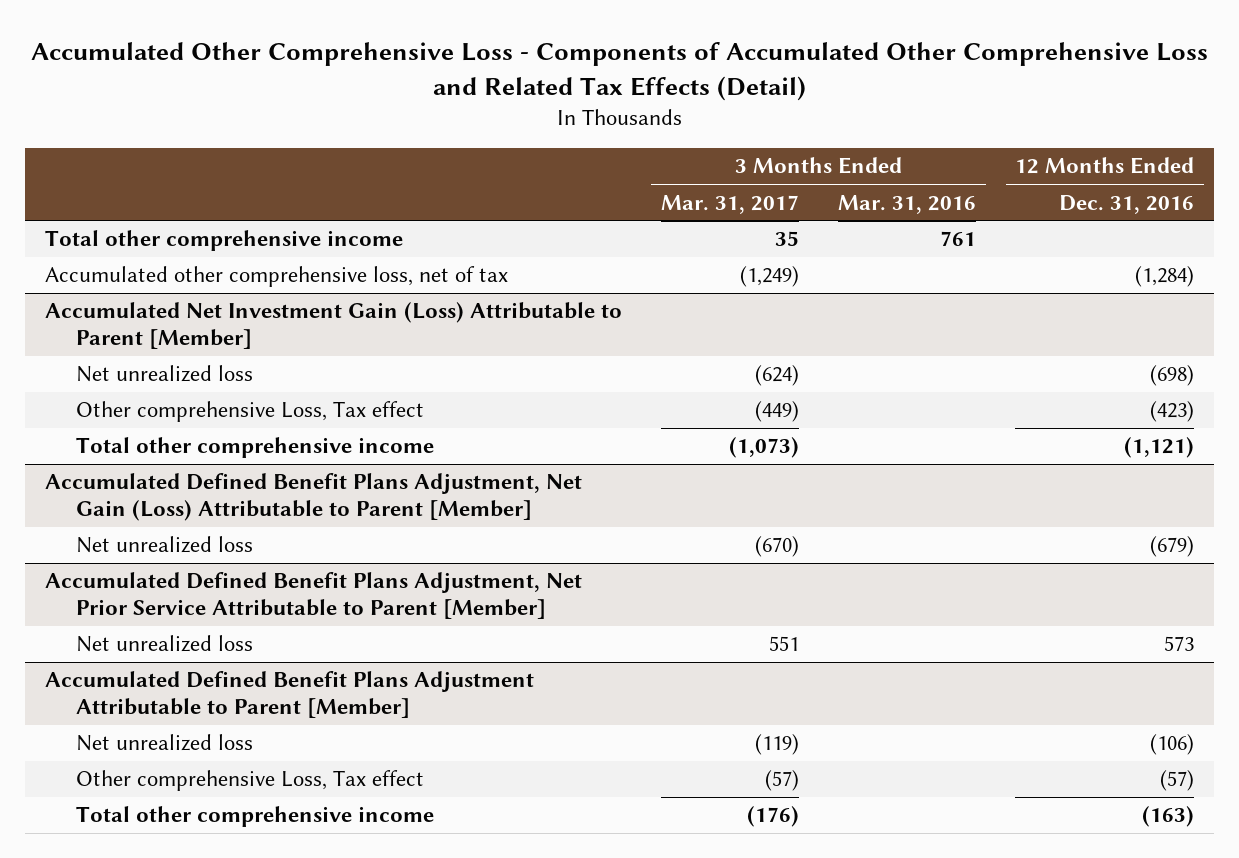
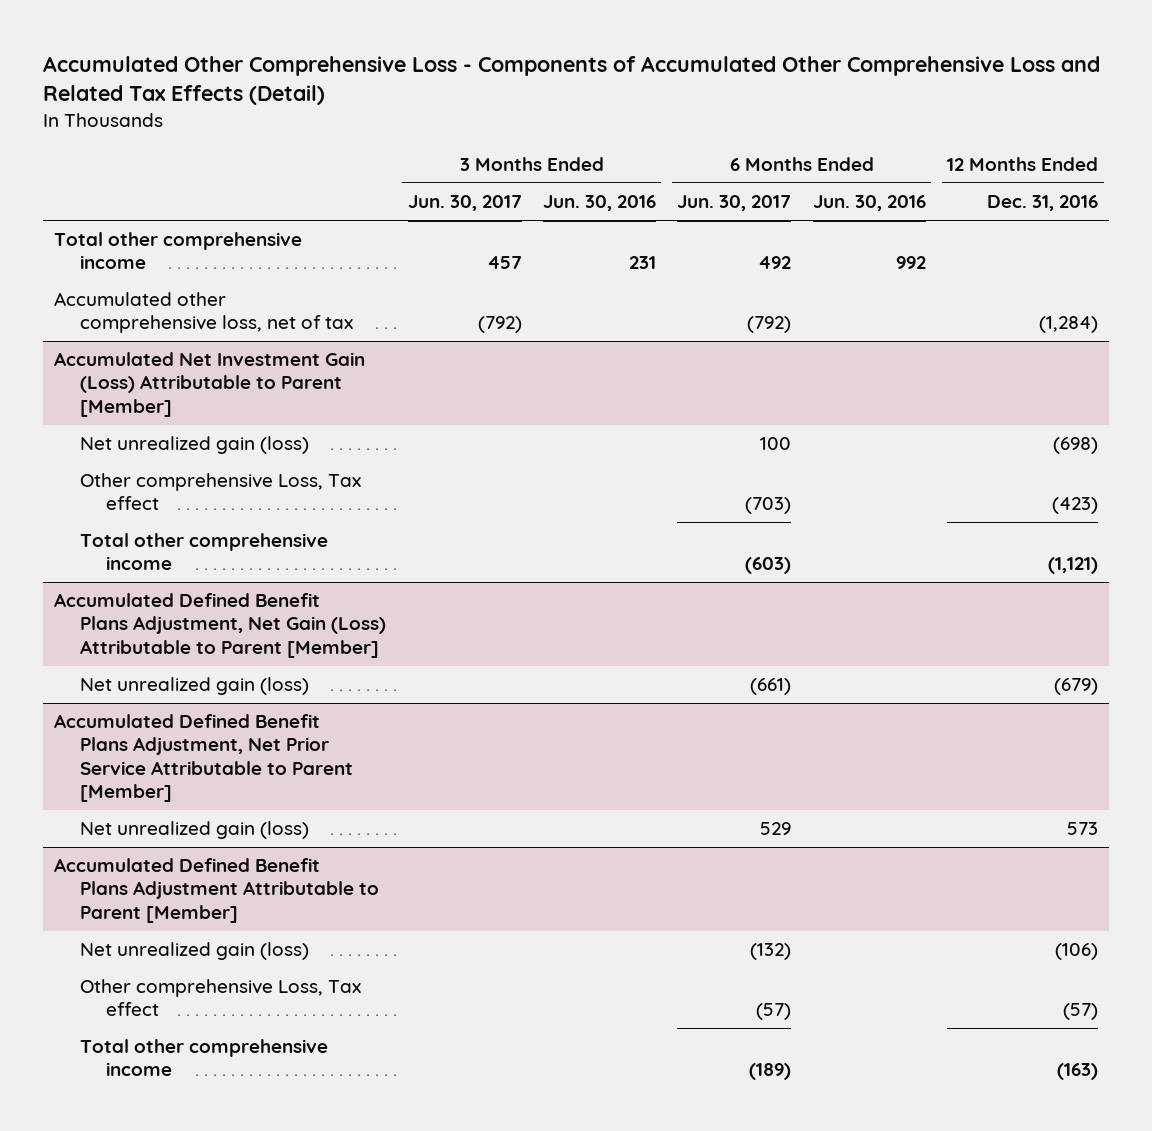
- | 3 Months Ended Mar. 31, 2017 | 3 Months Ended Mar. 31, 2016 | 12 Months Ended Dec. 31, 2016
+ | 3 Months Ended Jun. 30, 2017 | 3 Months Ended Jun. 30, 2016 | 6 Months Ended Jun. 30, 2017 | 6 Months Ended Jun. 30, 2016 | 12 Months Ended Dec. 31, 2016
@ Accumulated Net Investment Gain (Loss) Attributable to Parent [Member]
- Net unrealized loss | (624) | | (698)
+ Net unrealized gain (loss) | | | 100 | | (698)
@ Accumulated Defined Benefit Plans Adjustment, Net Gain (Loss) Attributable to Parent [Member]
- Net unrealized loss | (670) | | (679)
+ Net unrealized gain (loss) | | | (661) | | (679)
@ Accumulated Defined Benefit Plans Adjustment, Net Prior Service Attributable to Parent [Member]
- Net unrealized loss | 551 | | 573
+ Net unrealized gain (loss) | | | 529 | | 573
@ Accumulated Defined Benefit Plans Adjustment Attributable to Parent [Member]
- Net unrealized loss | (119) | | (106)
+ Net unrealized gain (loss) | | | (132) | | (106)

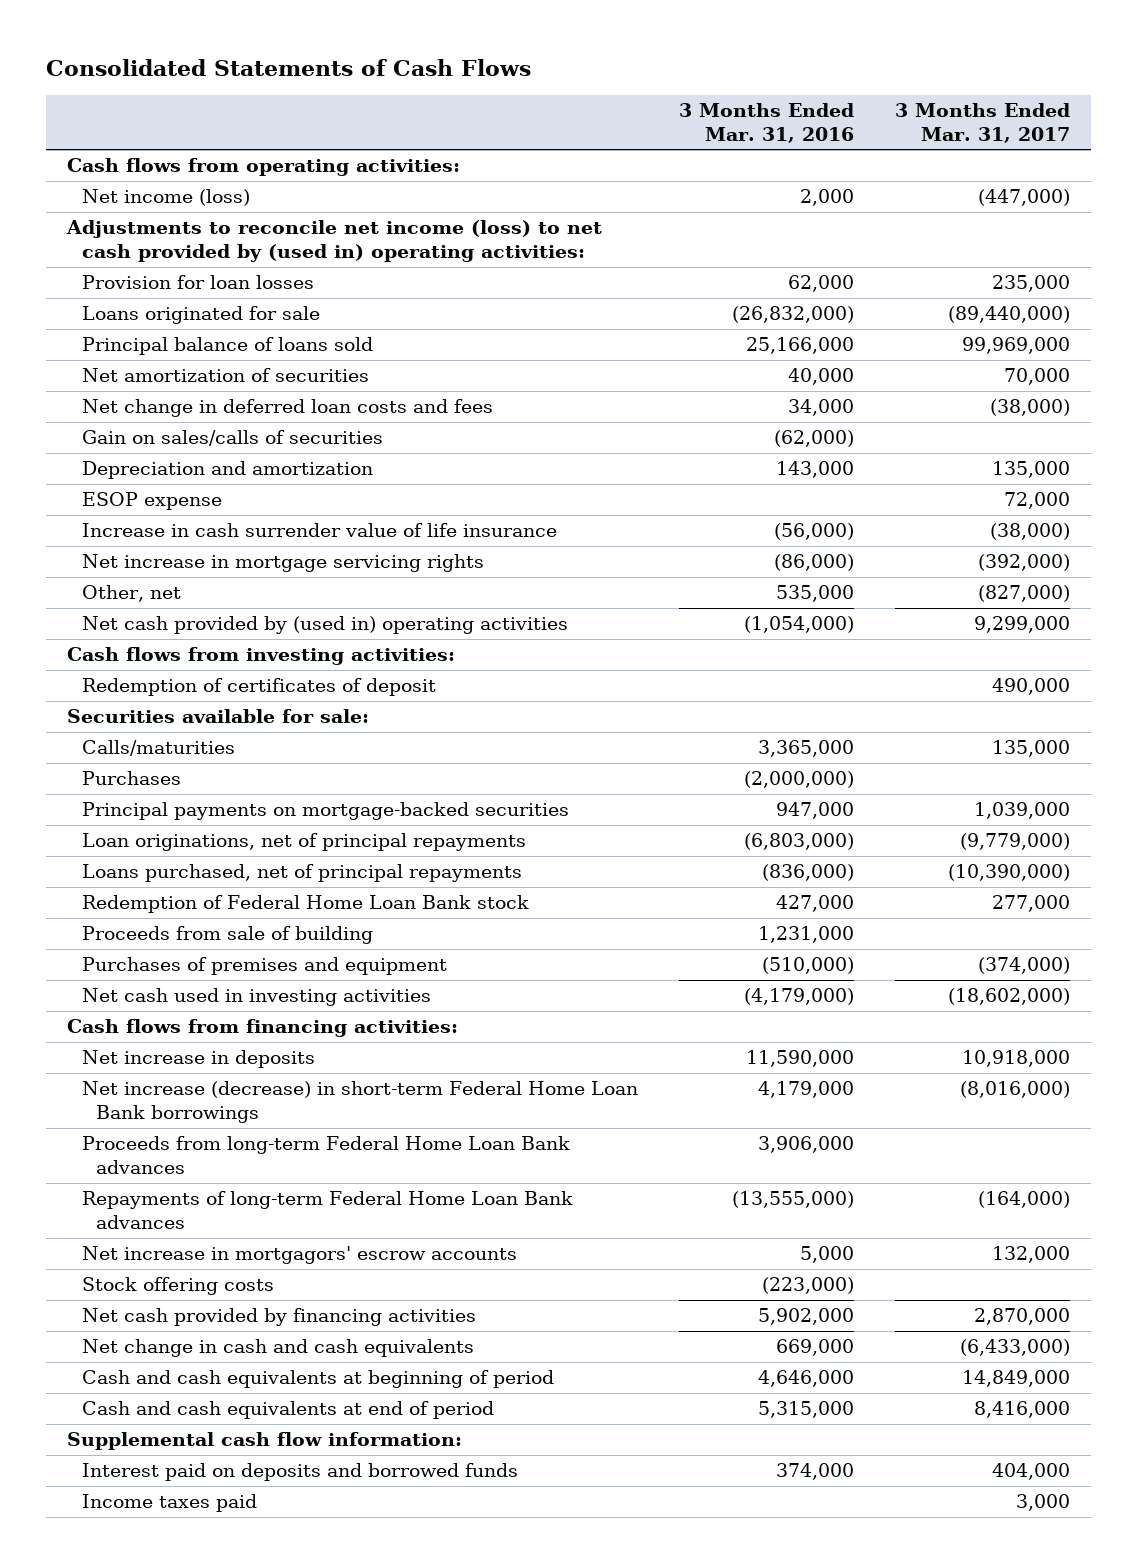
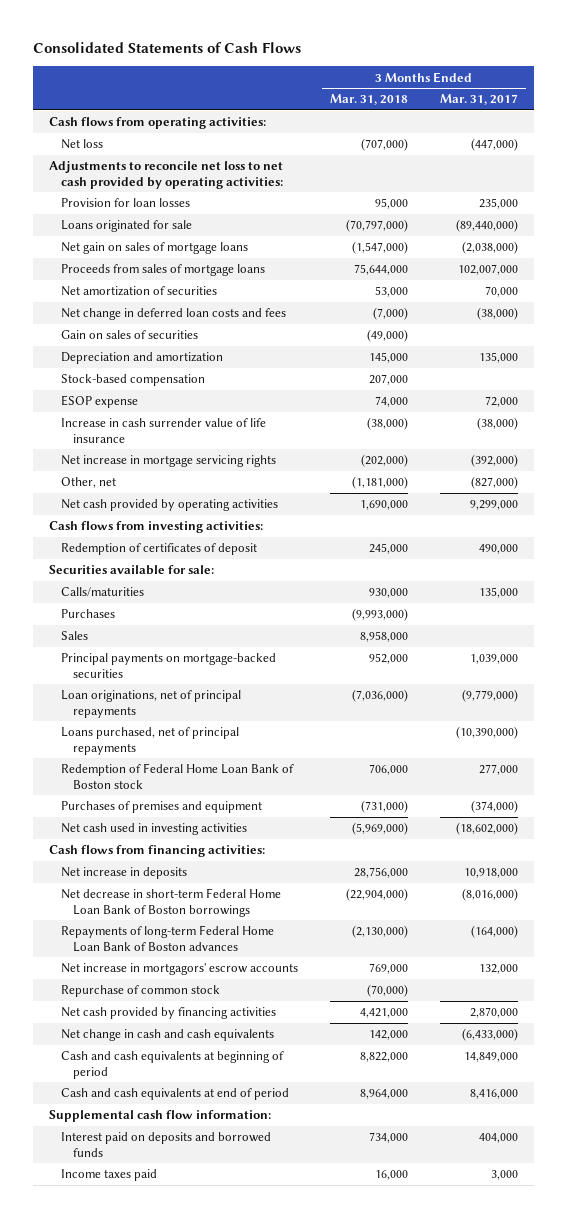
- | 3 Months Ended Mar. 31, 2016 | 3 Months Ended Mar. 31, 2017
+ | 3 Months Ended Mar. 31, 2018 | 3 Months Ended Mar. 31, 2017
- Net income (loss) | 2,000 | (447,000)
- Adjustments to reconcile net income (loss) to net cash provided by (used in) operating activities:
+ Net loss | (707,000) | (447,000)
+ Adjustments to reconcile net loss to net cash provided by operating activities:
- Principal balance of loans sold | 25,166,000 | 99,969,000
+ Net gain on sales of mortgage loans | (1,547,000) | (2,038,000)
+ Proceeds from sales of mortgage loans | 75,644,000 | 102,007,000
- Gain on sales/calls of securities | (62,000) |
+ Gain on sales of securities | (49,000) |
+ Stock-based compensation | 207,000 |
- Net cash provided by (used in) operating activities | (1,054,000) | 9,299,000
+ Net cash provided by operating activities | 1,690,000 | 9,299,000
+ Sales | 8,958,000 |
- Redemption of Federal Home Loan Bank stock | 427,000 | 277,000
- Proceeds from sale of building | 1,231,000 |
+ Redemption of Federal Home Loan Bank of Boston stock | 706,000 | 277,000
- Net increase (decrease) in short-term Federal Home Loan Bank borrowings | 4,179,000 | (8,016,000)
- Proceeds from long-term Federal Home Loan Bank advances | 3,906,000 |
- Repayments of long-term Federal Home Loan Bank advances | (13,555,000) | (164,000)
+ Net decrease in short-term Federal Home Loan Bank of Boston borrowings | (22,904,000) | (8,016,000)
+ Repayments of long-term Federal Home Loan Bank of Boston advances | (2,130,000) | (164,000)
- Stock offering costs | (223,000) |
+ Repurchase of common stock | (70,000) |

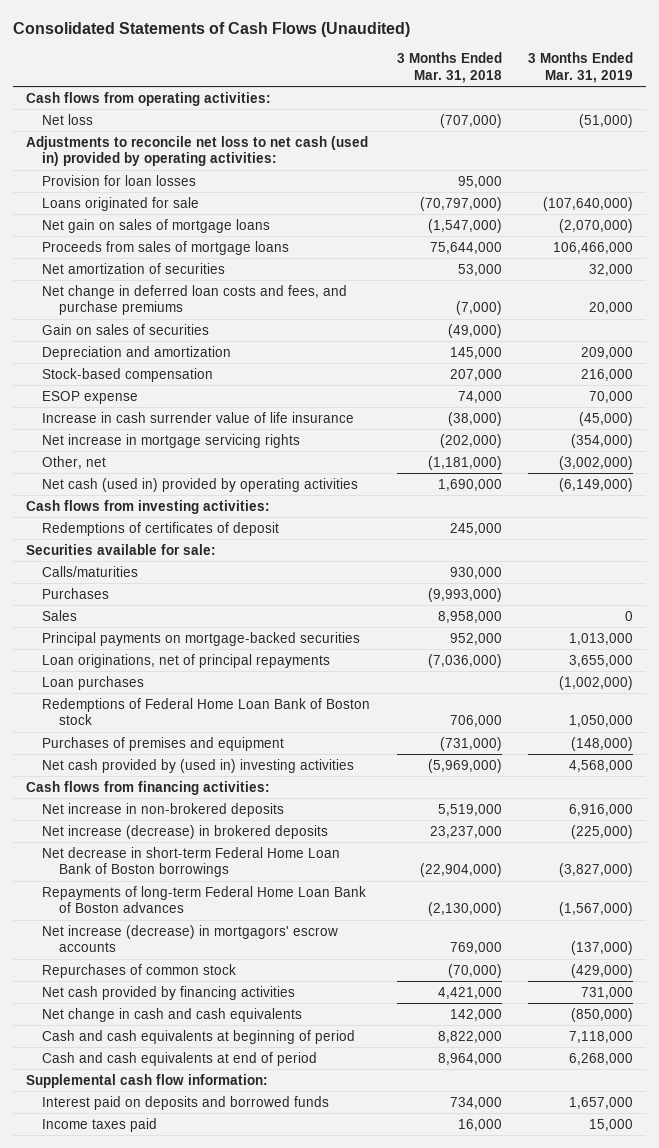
- Consolidated Statements of Cash Flows
+ Consolidated Statements of Cash Flows (Unaudited)
- | 3 Months Ended Mar. 31, 2018 | 3 Months Ended Mar. 31, 2017
+ | 3 Months Ended Mar. 31, 2018 | 3 Months Ended Mar. 31, 2019
- Adjustments to reconcile net loss to net cash provided by operating activities:
+ Adjustments to reconcile net loss to net cash (used in) provided by operating activities:
- Net change in deferred loan costs and fees | (7,000) | (38,000)
+ Net change in deferred loan costs and fees, and purchase premiums | (7,000) | 20,000
- Net cash provided by operating activities | 1,690,000 | 9,299,000
+ Net cash (used in) provided by operating activities | 1,690,000 | (6,149,000)
- Redemption of certificates of deposit | 245,000 | 490,000
+ Redemptions of certificates of deposit | 245,000 |
- Loans purchased, net of principal repayments | | (10,390,000)
- Redemption of Federal Home Loan Bank of Boston stock | 706,000 | 277,000
+ Loan purchases | | (1,002,000)
+ Redemptions of Federal Home Loan Bank of Boston stock | 706,000 | 1,050,000
- Net cash used in investing activities | (5,969,000) | (18,602,000)
+ Net cash provided by (used in) investing activities | (5,969,000) | 4,568,000
- Net increase in deposits | 28,756,000 | 10,918,000
+ Net increase in non-brokered deposits | 5,519,000 | 6,916,000
+ Net increase (decrease) in brokered deposits | 23,237,000 | (225,000)
- Net increase in mortgagors' escrow accounts | 769,000 | 132,000
- Repurchase of common stock | (70,000) |
+ Net increase (decrease) in mortgagors' escrow accounts | 769,000 | (137,000)
+ Repurchases of common stock | (70,000) | (429,000)

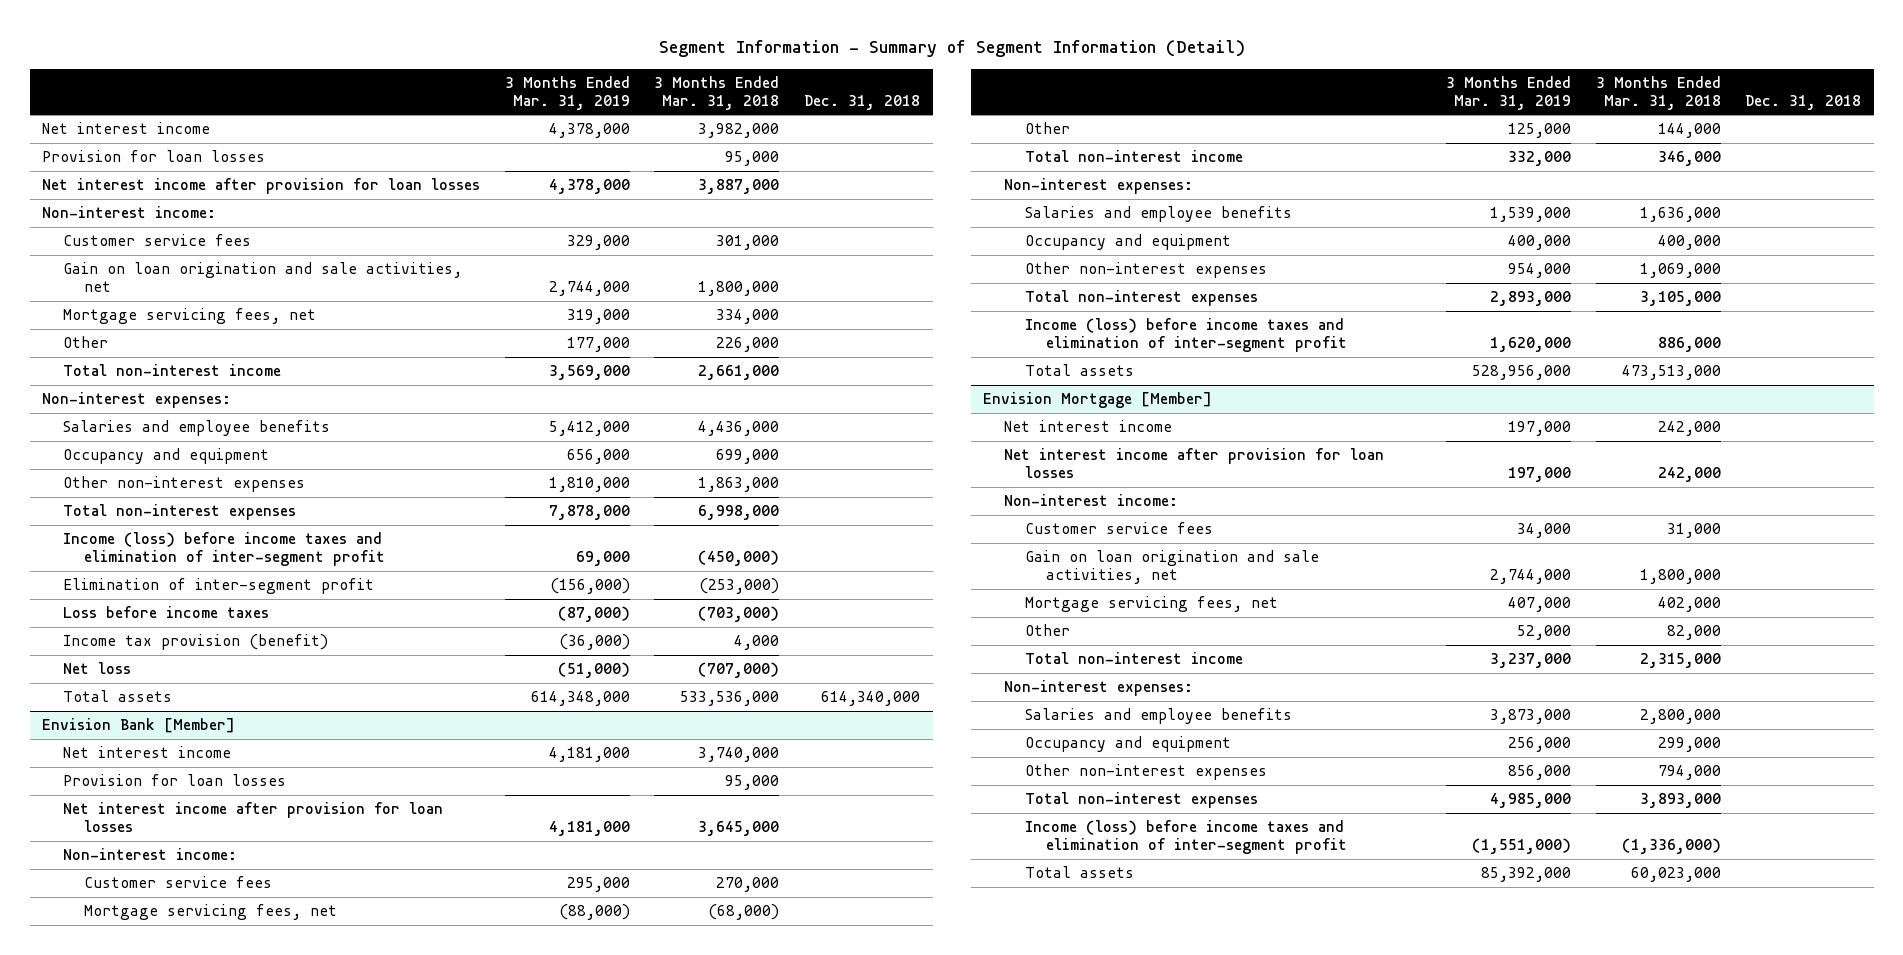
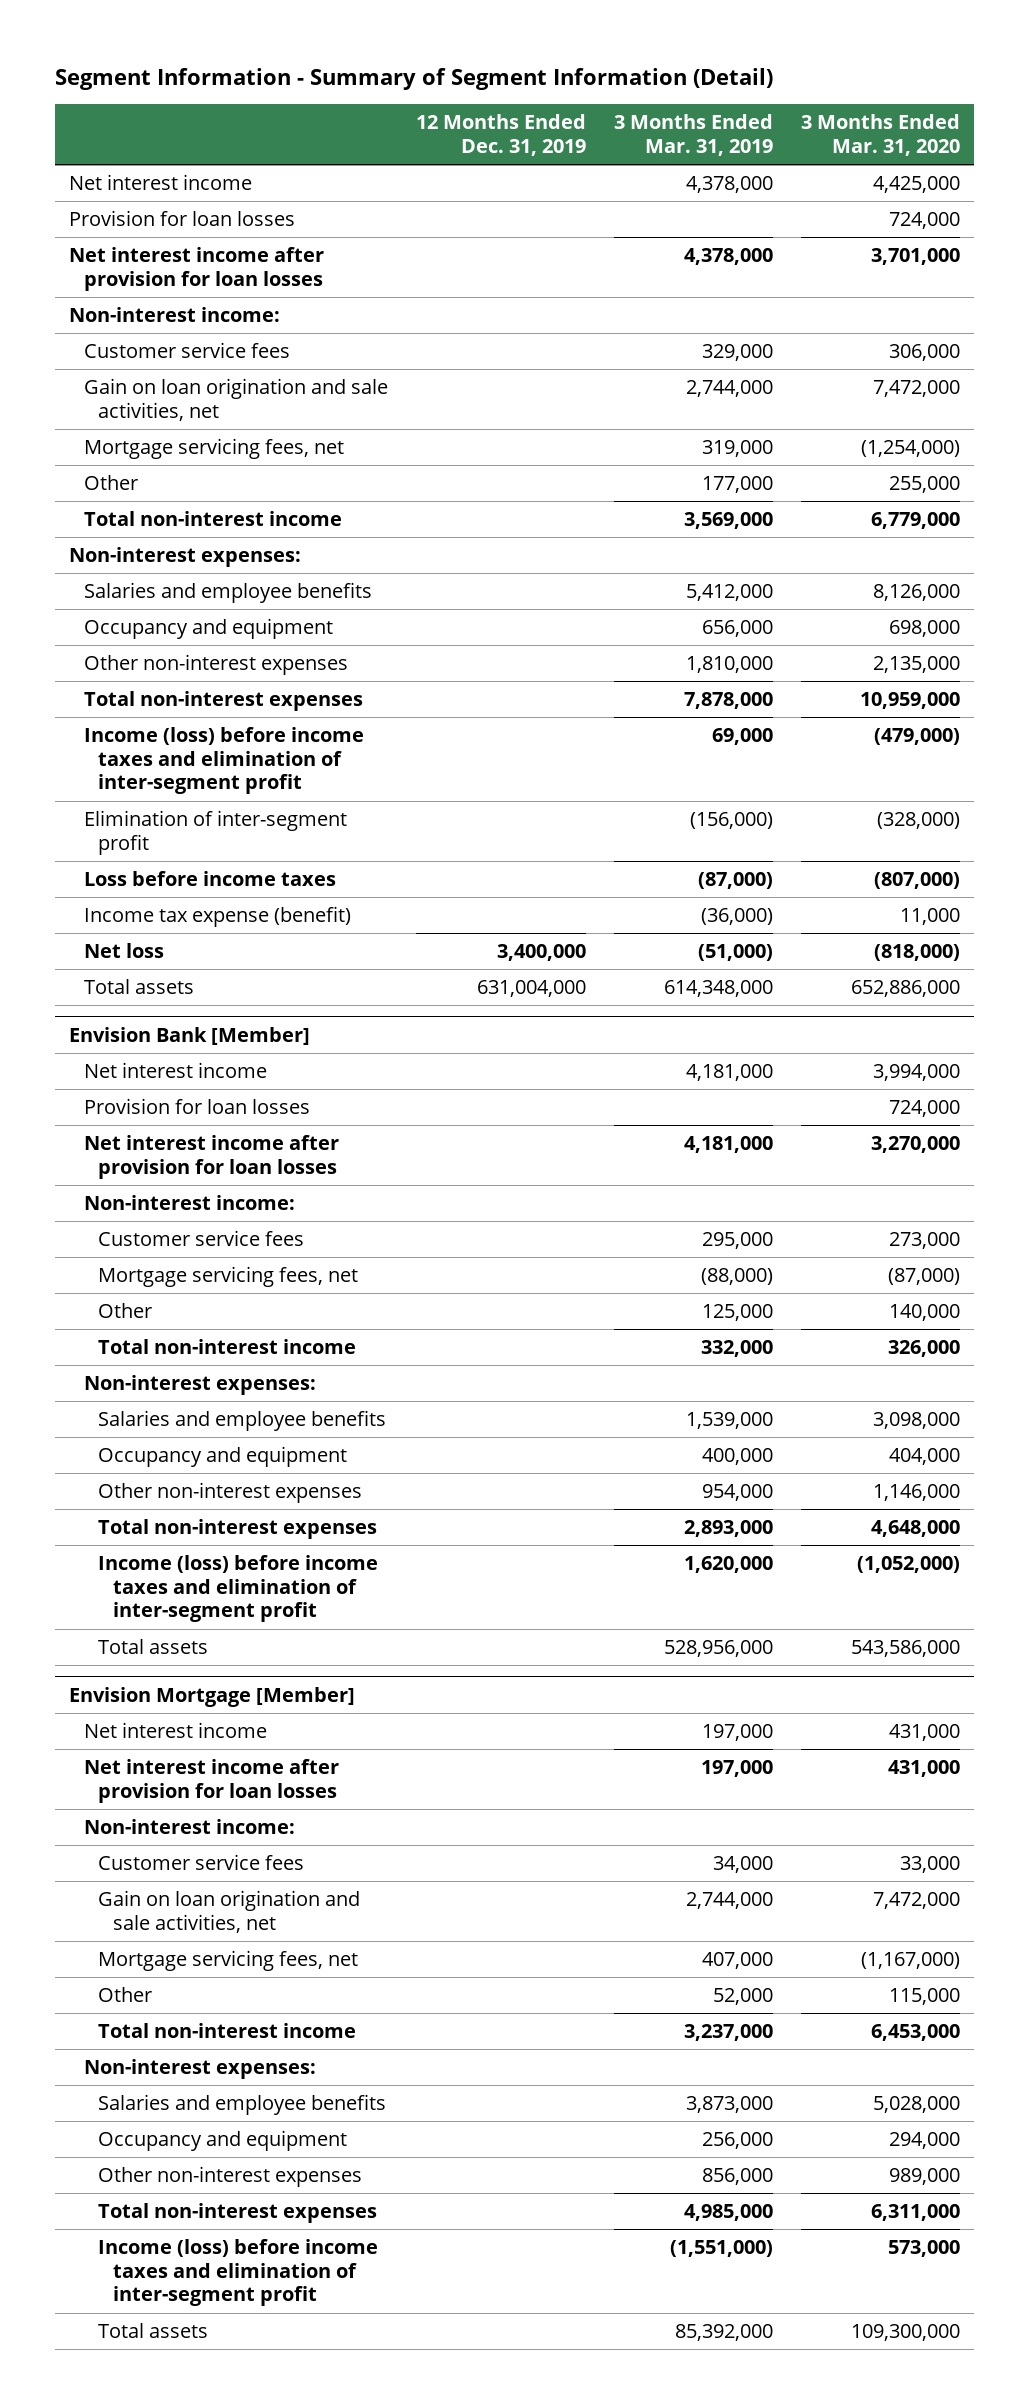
- | 3 Months Ended Mar. 31, 2019 | 3 Months Ended Mar. 31, 2018 | Dec. 31, 2018
+ | 12 Months Ended Dec. 31, 2019 | 3 Months Ended Mar. 31, 2019 | 3 Months Ended Mar. 31, 2020
- Income tax provision (benefit) | (36,000) | 4,000 |
+ Income tax expense (benefit) | | (36,000) | 11,000

